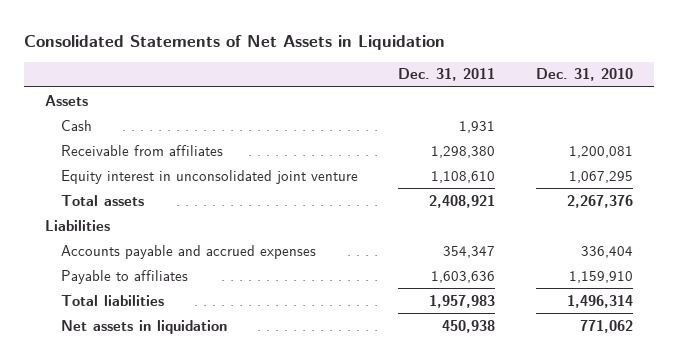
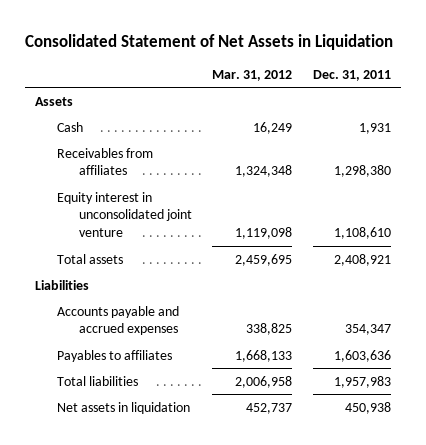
- Consolidated Statements of Net Assets in Liquidation
+ Consolidated Statement of Net Assets in Liquidation
- | Dec. 31, 2011 | Dec. 31, 2010
+ | Mar. 31, 2012 | Dec. 31, 2011
- Receivable from affiliates | 1,298,380 | 1,200,081
+ Receivables from affiliates | 1,324,348 | 1,298,380
- Payable to affiliates | 1,603,636 | 1,159,910
+ Payables to affiliates | 1,668,133 | 1,603,636

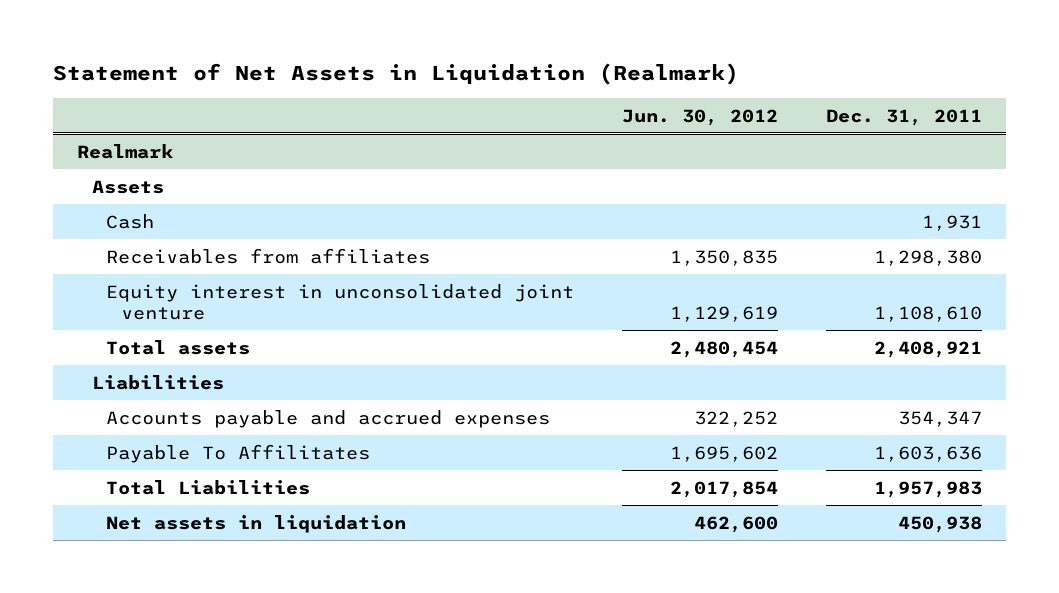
- Consolidated Statement of Net Assets in Liquidation
+ Statement of Net Assets in Liquidation (Realmark)
- | Mar. 31, 2012 | Dec. 31, 2011
+ | Jun. 30, 2012 | Dec. 31, 2011
+ Realmark
- Payables to affiliates | 1,668,133 | 1,603,636
- Total liabilities | 2,006,958 | 1,957,983
+ Payable To Affilitates | 1,695,602 | 1,603,636
+ Total Liabilities | 2,017,854 | 1,957,983

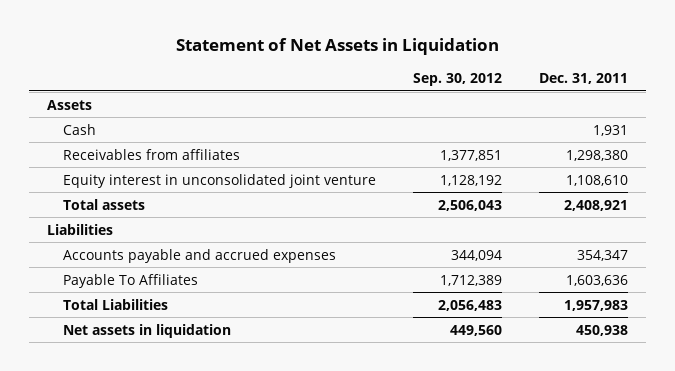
- Statement of Net Assets in Liquidation (Realmark)
+ Statement of Net Assets in Liquidation
- | Jun. 30, 2012 | Dec. 31, 2011
+ | Sep. 30, 2012 | Dec. 31, 2011
- Realmark
- Payable To Affilitates | 1,695,602 | 1,603,636
+ Payable To Affiliates | 1,712,389 | 1,603,636

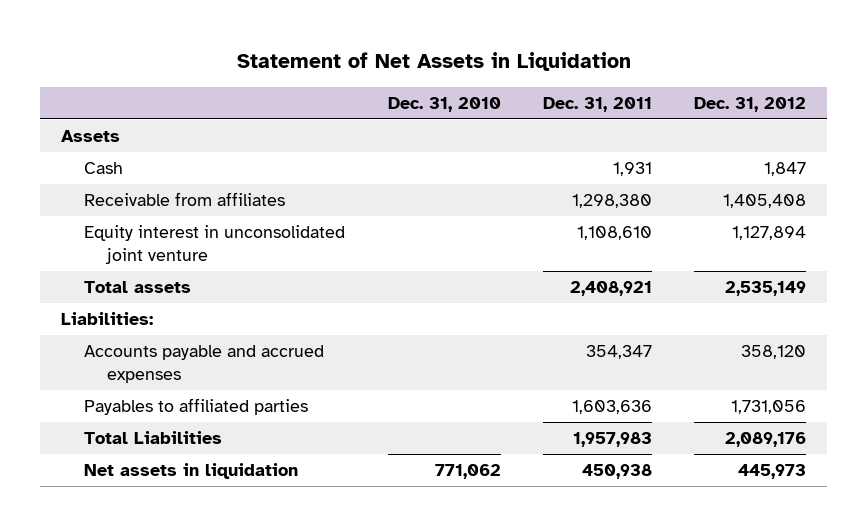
- | Sep. 30, 2012 | Dec. 31, 2011
+ | Dec. 31, 2010 | Dec. 31, 2011 | Dec. 31, 2012
- Receivables from affiliates | 1,377,851 | 1,298,380
+ Receivable from affiliates | | 1,298,380 | 1,405,408
- Liabilities
+ Liabilities:
- Payable To Affiliates | 1,712,389 | 1,603,636
+ Payables to affiliated parties | | 1,603,636 | 1,731,056

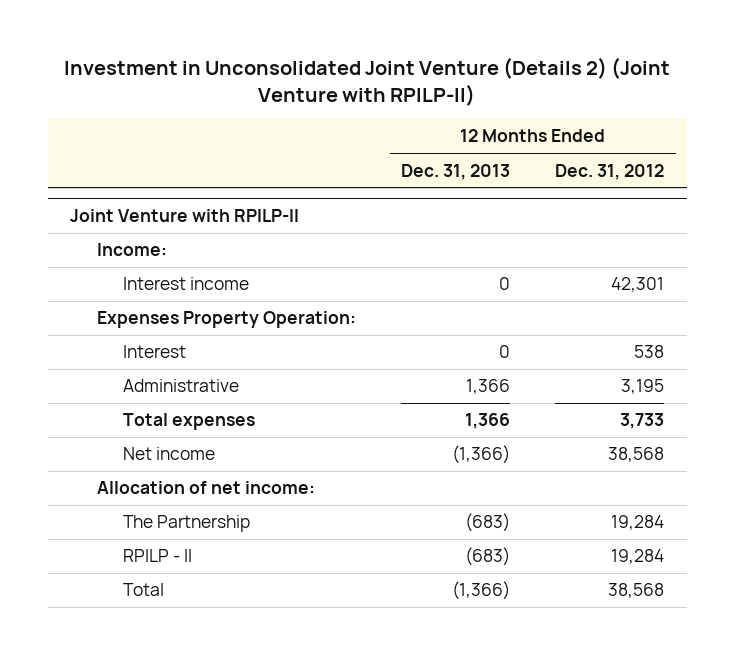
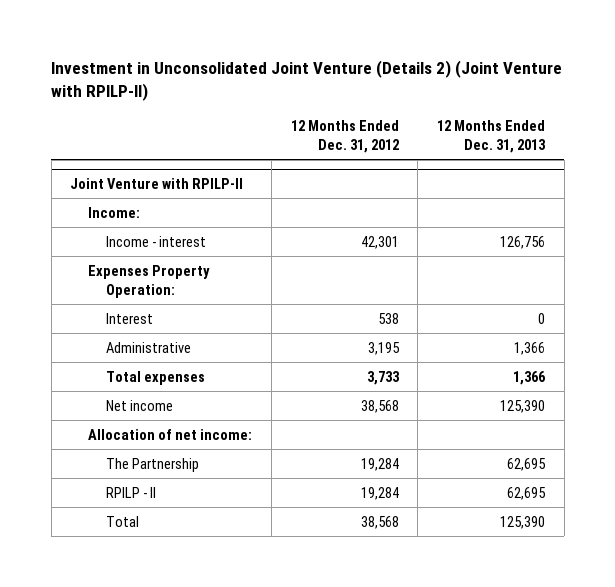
- | 12 Months Ended Dec. 31, 2013 | 12 Months Ended Dec. 31, 2012
+ | 12 Months Ended Dec. 31, 2012 | 12 Months Ended Dec. 31, 2013
@ Joint Venture with RPILP-II
- Interest income | 0 | 42,301
+ Income - interest | 42,301 | 126,756
- Net income | (1,366) | 38,568
+ Net income | 38,568 | 125,390
- The Partnership | (683) | 19,284
- RPILP - II | (683) | 19,284
- Total | (1,366) | 38,568
+ The Partnership | 19,284 | 62,695
+ RPILP - II | 19,284 | 62,695
+ Total | 38,568 | 125,390

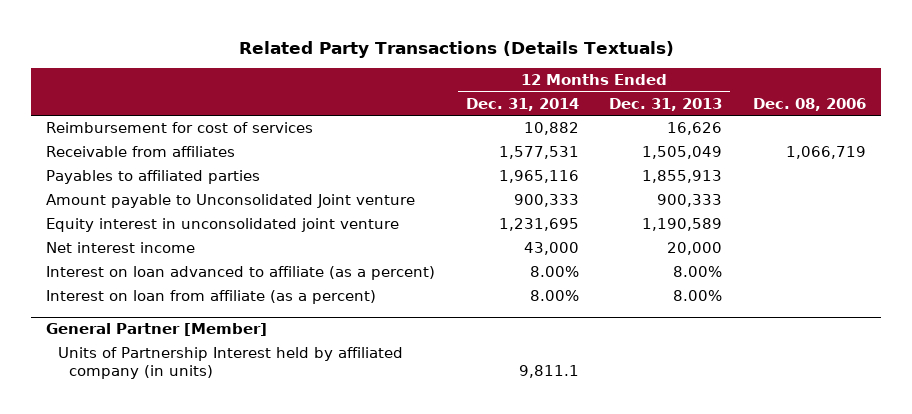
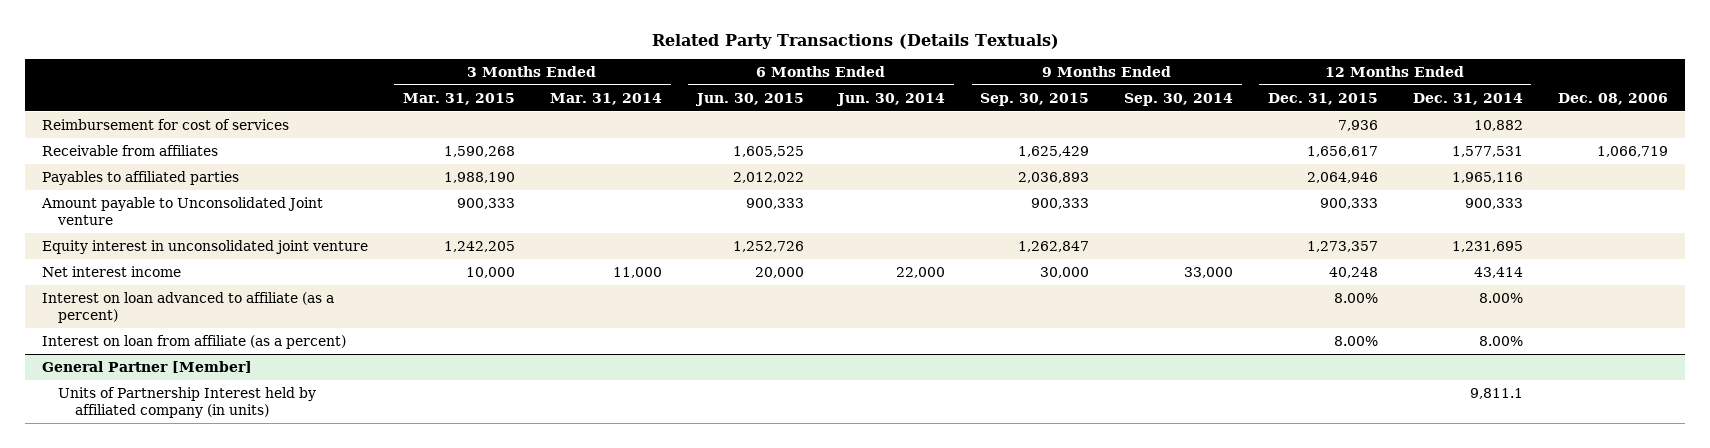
- | 12 Months Ended Dec. 31, 2014 | 12 Months Ended Dec. 31, 2013 | Dec. 08, 2006
+ | 3 Months Ended Mar. 31, 2015 | 3 Months Ended Mar. 31, 2014 | 6 Months Ended Jun. 30, 2015 | 6 Months Ended Jun. 30, 2014 | 9 Months Ended Sep. 30, 2015 | 9 Months Ended Sep. 30, 2014 | 12 Months Ended Dec. 31, 2015 | 12 Months Ended Dec. 31, 2014 | Dec. 08, 2006
- Net interest income | 43,000 | 20,000 |
+ Net interest income | 10,000 | 11,000 | 20,000 | 22,000 | 30,000 | 33,000 | 40,248 | 43,414 |

